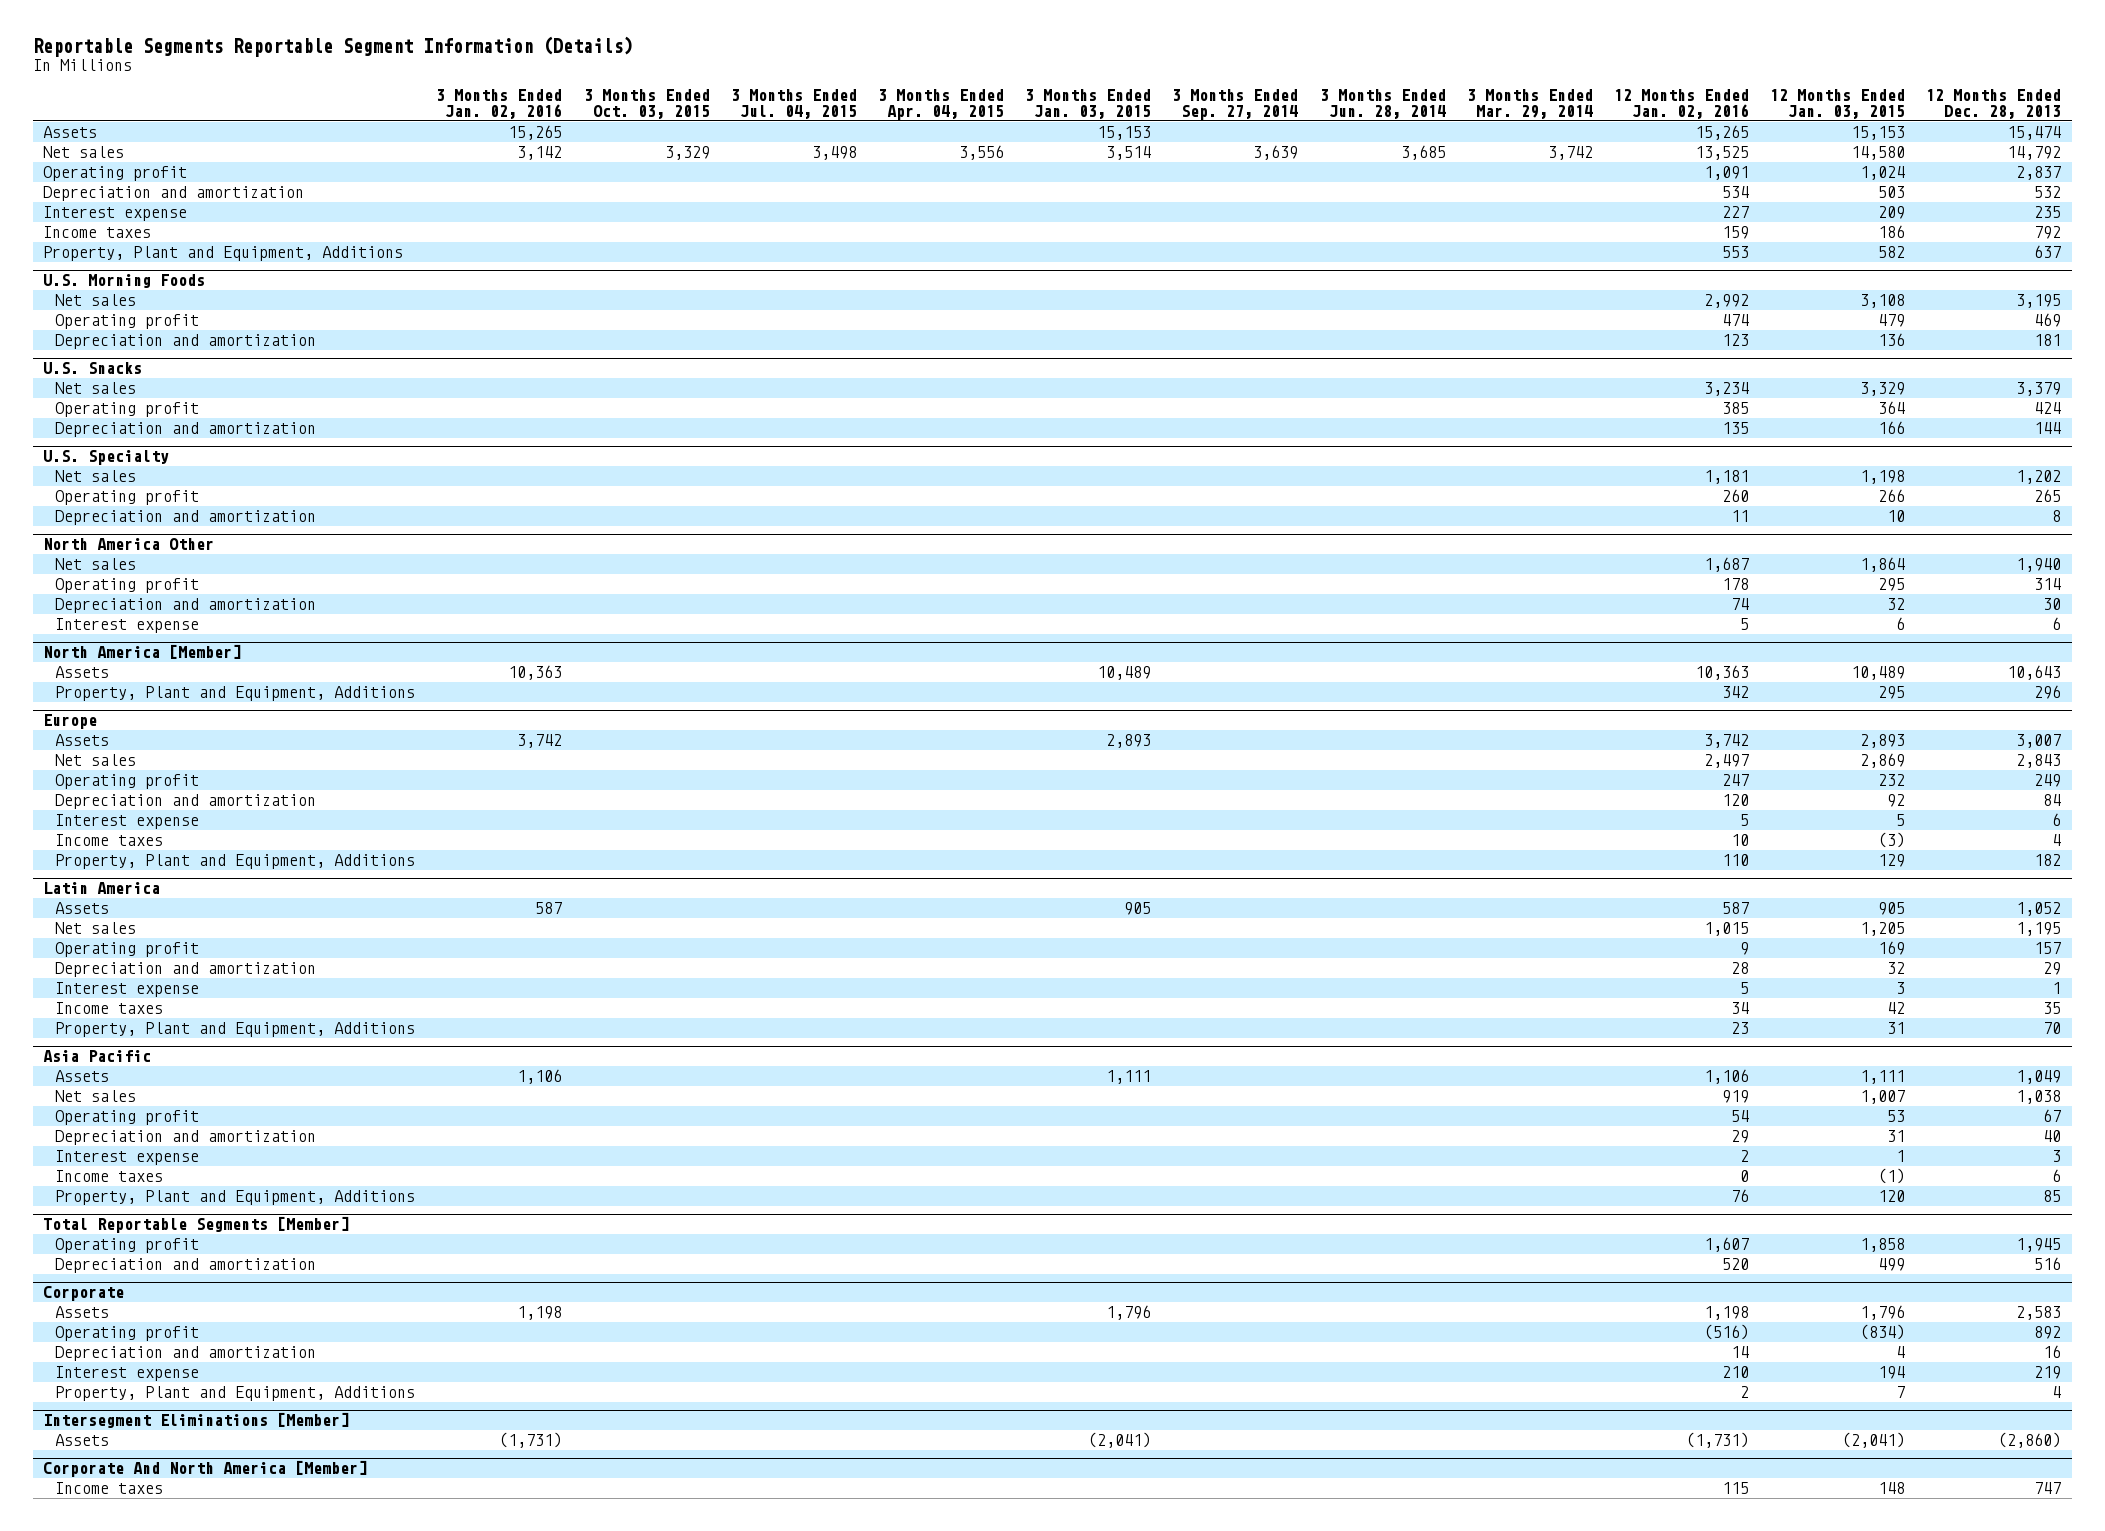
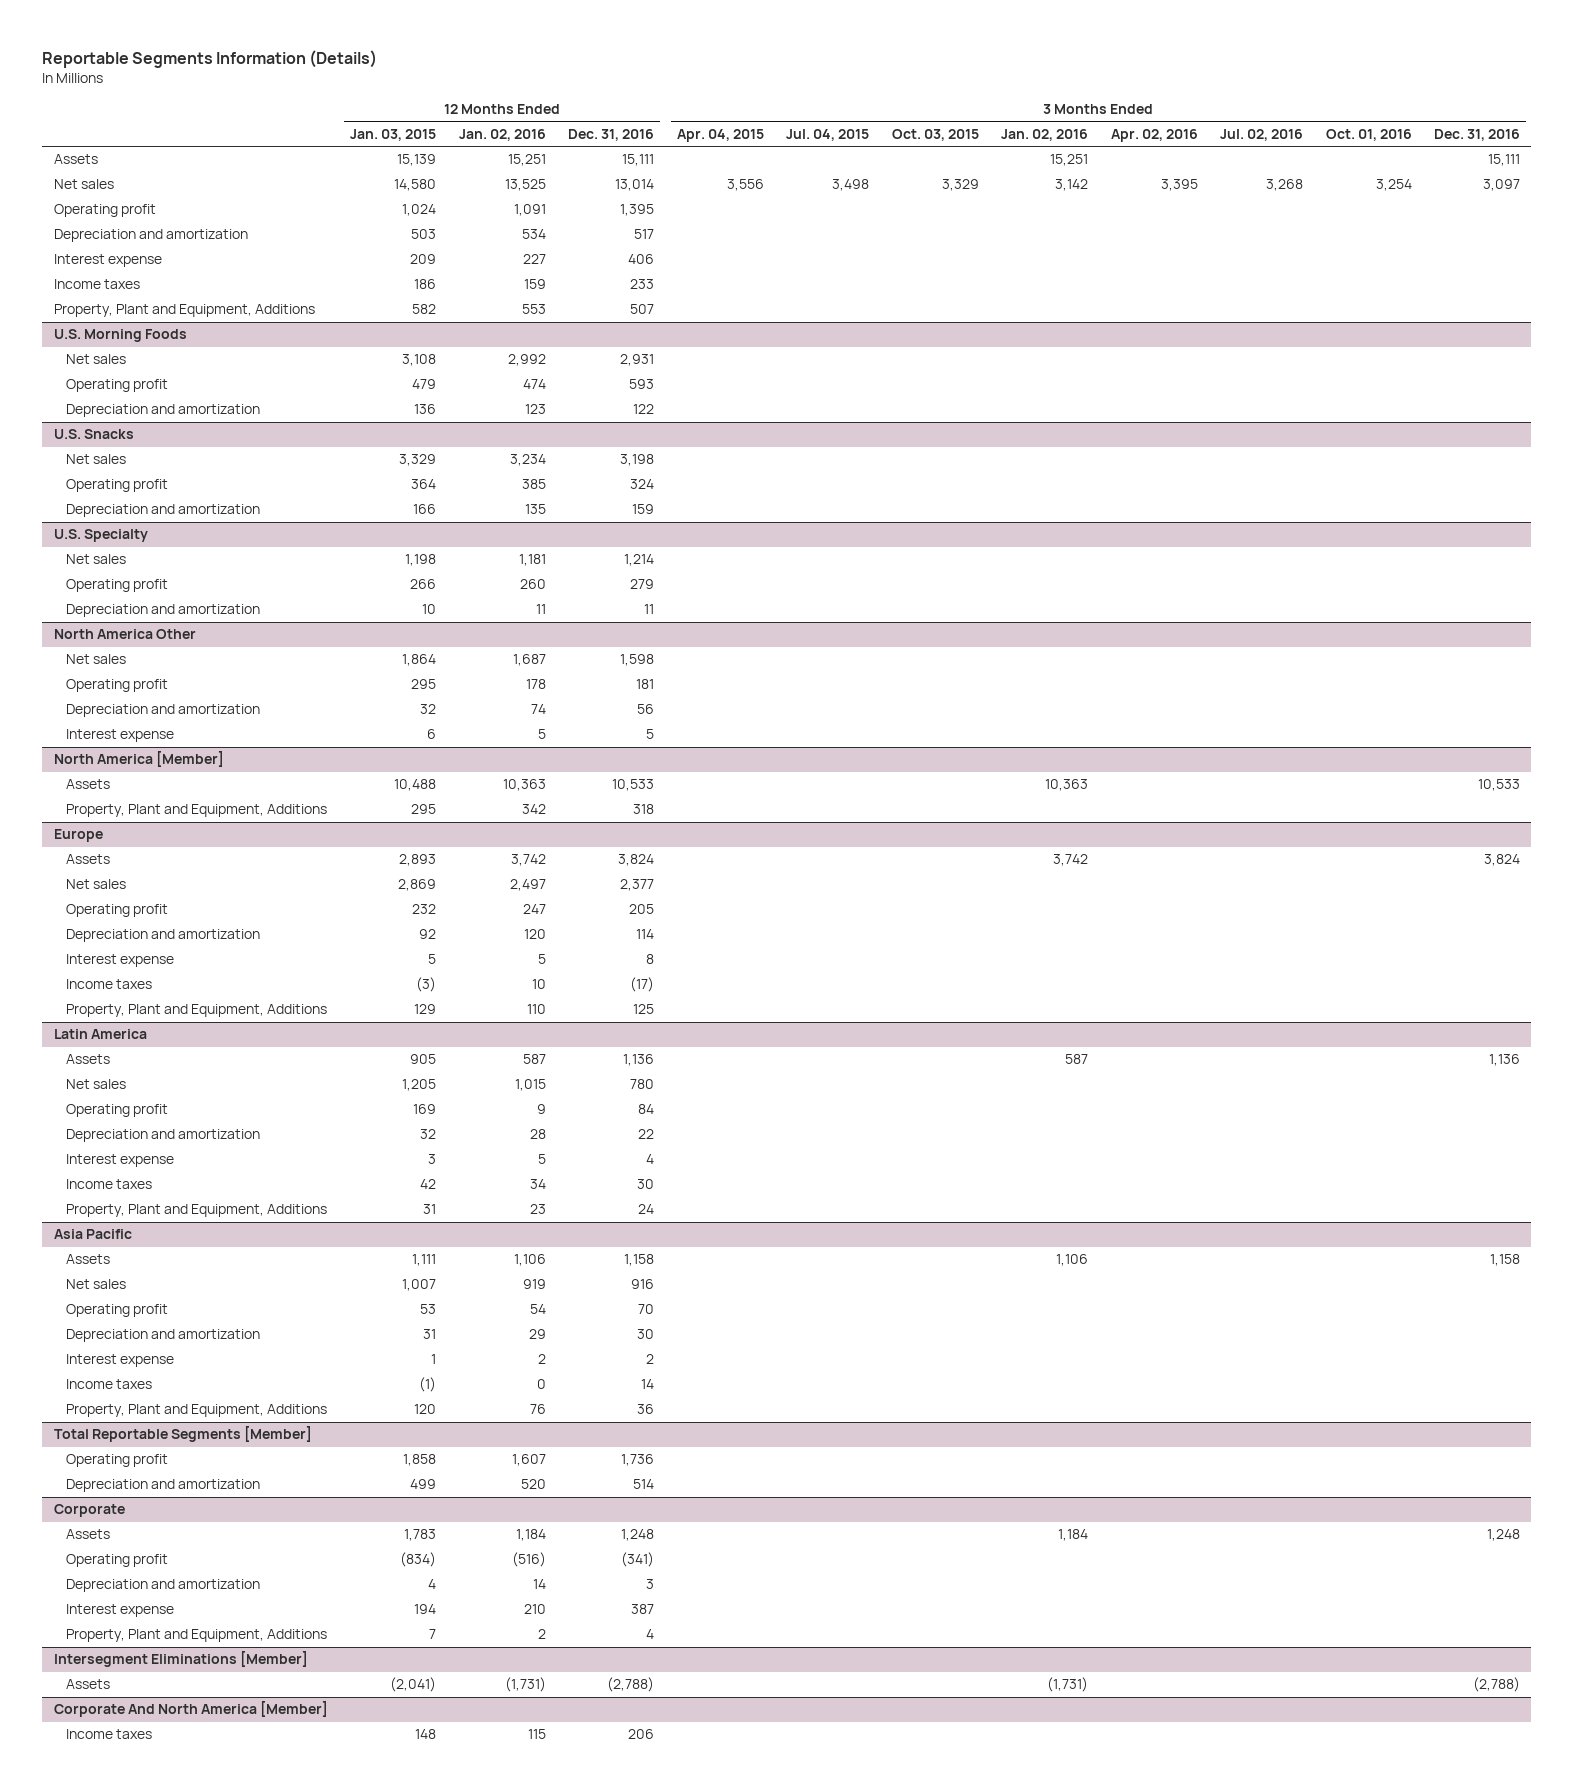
- Reportable Segments Reportable Segment Information (Details)
+ Reportable Segments Information (Details)
- | 3 Months Ended Jan. 02, 2016 | 3 Months Ended Oct. 03, 2015 | 3 Months Ended Jul. 04, 2015 | 3 Months Ended Apr. 04, 2015 | 3 Months Ended Jan. 03, 2015 | 3 Months Ended Sep. 27, 2014 | 3 Months Ended Jun. 28, 2014 | 3 Months Ended Mar. 29, 2014 | 12 Months Ended Jan. 02, 2016 | 12 Months Ended Jan. 03, 2015 | 12 Months Ended Dec. 28, 2013
+ | 12 Months Ended Jan. 03, 2015 | 12 Months Ended Jan. 02, 2016 | 12 Months Ended Dec. 31, 2016 | 3 Months Ended Apr. 04, 2015 | 3 Months Ended Jul. 04, 2015 | 3 Months Ended Oct. 03, 2015 | 3 Months Ended Jan. 02, 2016 | 3 Months Ended Apr. 02, 2016 | 3 Months Ended Jul. 02, 2016 | 3 Months Ended Oct. 01, 2016 | 3 Months Ended Dec. 31, 2016
- Assets | 15,265 | | | | 15,153 | | | | 15,265 | 15,153 | 15,474
+ Assets | 15,139 | 15,251 | 15,111 | | | | 15,251 | | | | 15,111
@ North America [Member]
- Assets | 10,363 | | | | 10,489 | | | | 10,363 | 10,489 | 10,643
+ Assets | 10,488 | 10,363 | 10,533 | | | | 10,363 | | | | 10,533
@ Corporate
- Assets | 1,198 | | | | 1,796 | | | | 1,198 | 1,796 | 2,583
+ Assets | 1,783 | 1,184 | 1,248 | | | | 1,184 | | | | 1,248

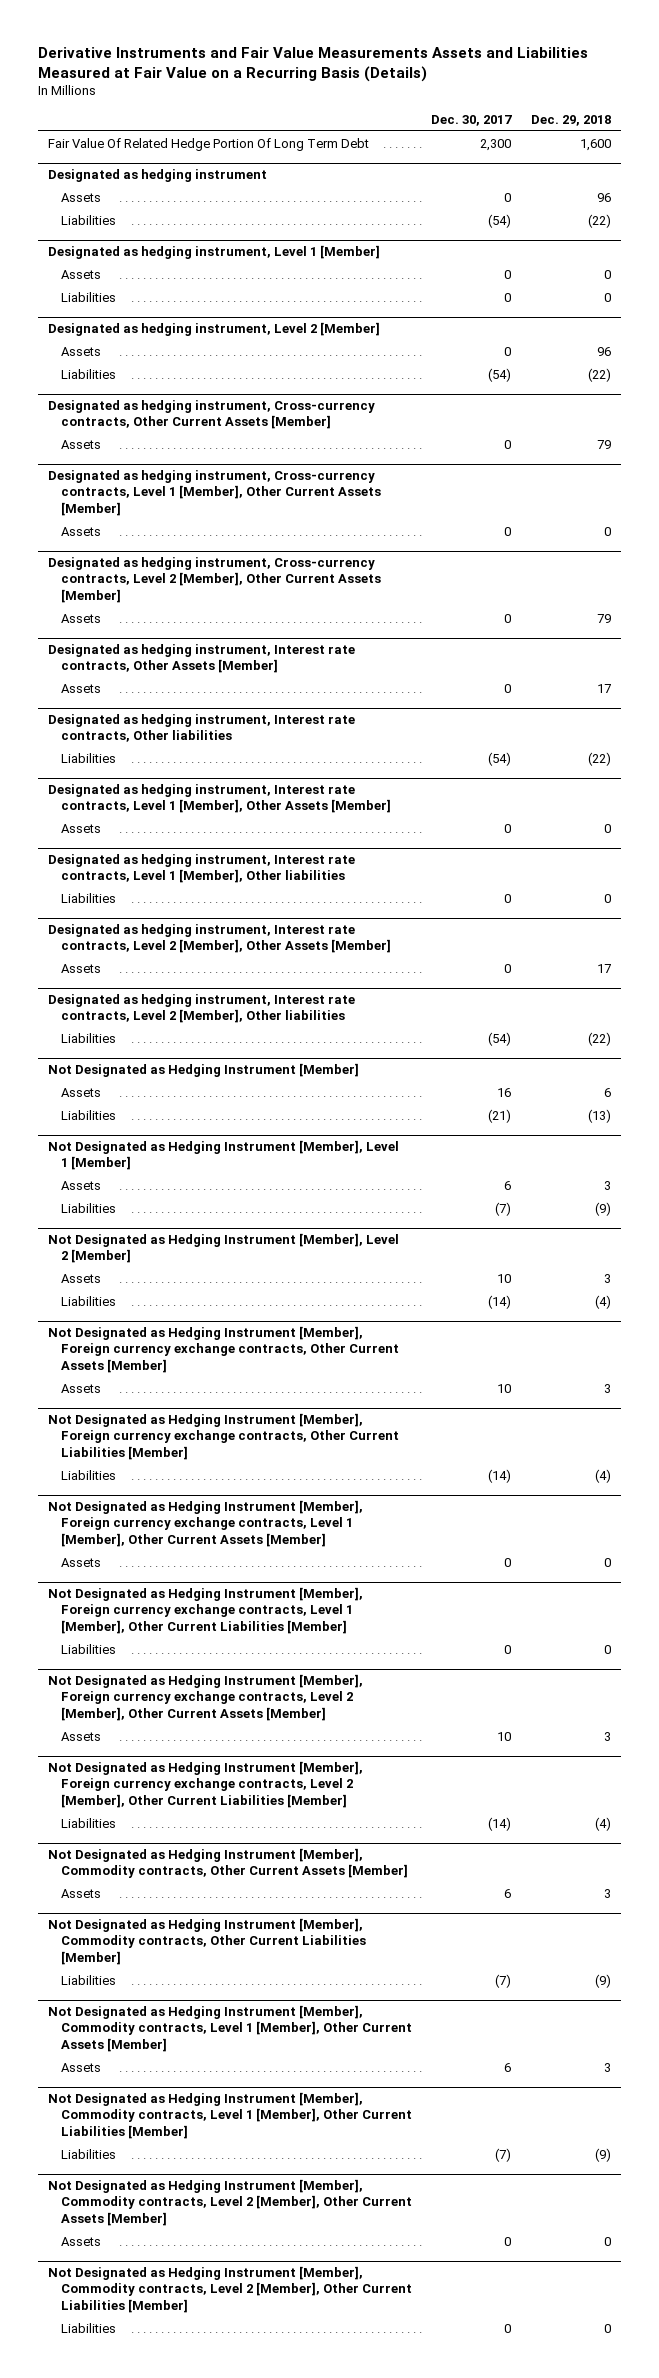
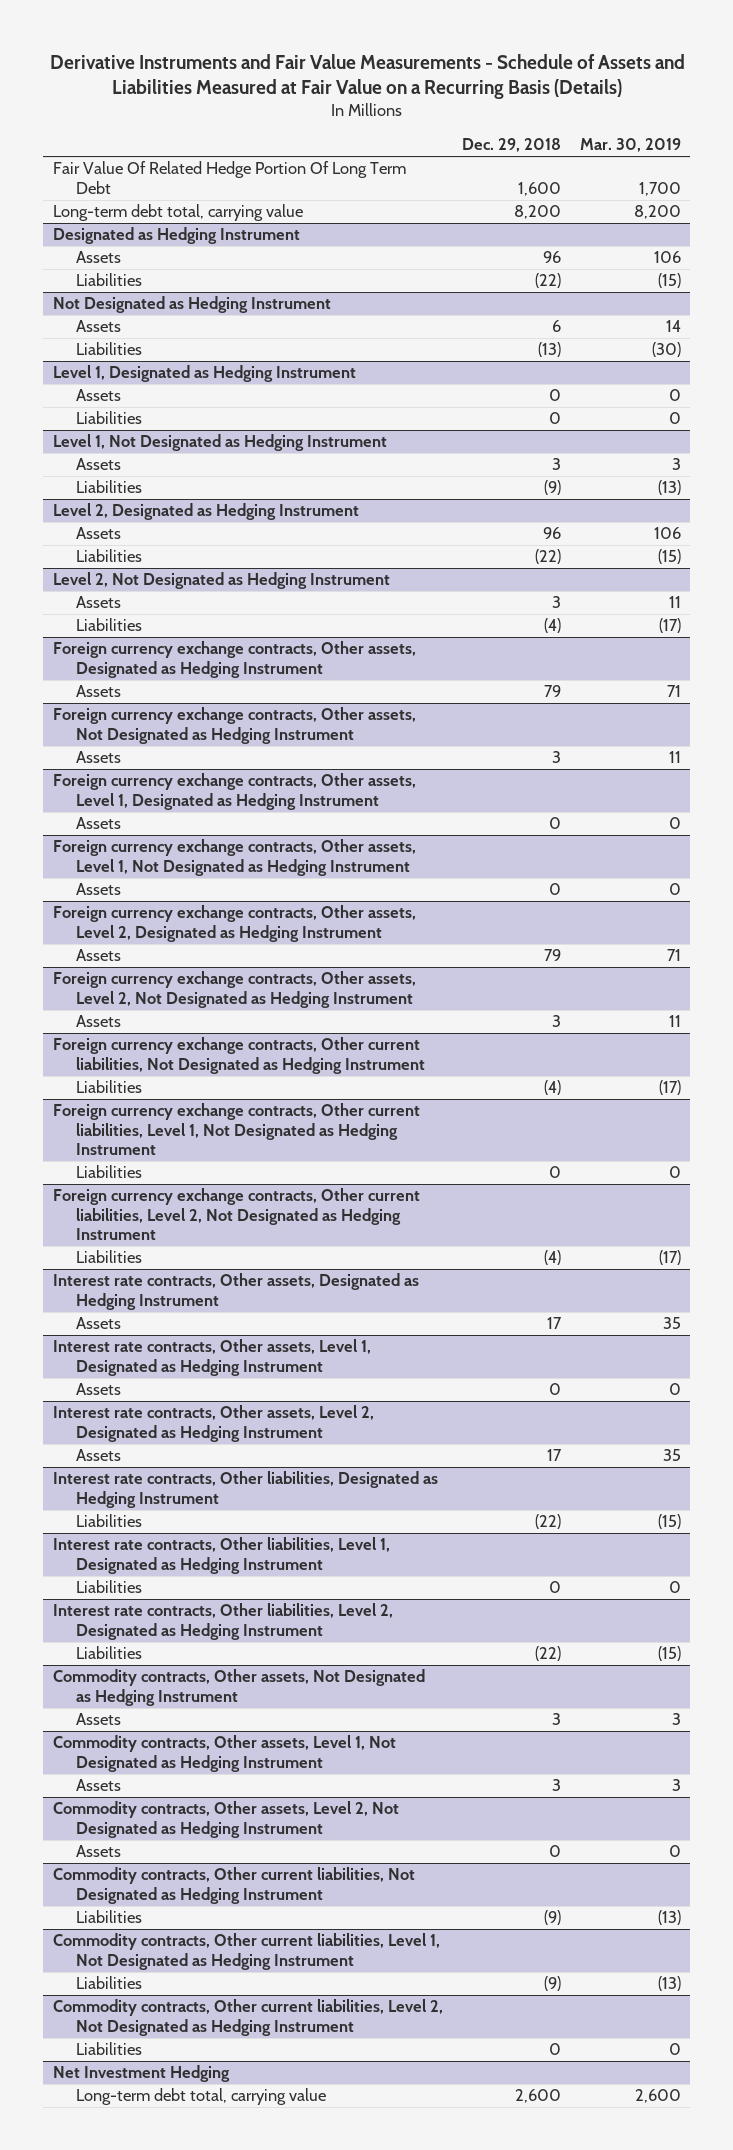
- Derivative Instruments and Fair Value Measurements Assets and Liabilities Measured at Fair Value on a Recurring Basis (Details)
+ Derivative Instruments and Fair Value Measurements - Schedule of Assets and Liabilities Measured at Fair Value on a Recurring Basis (Details)
- | Dec. 30, 2017 | Dec. 29, 2018
+ | Dec. 29, 2018 | Mar. 30, 2019
- Designated as hedging instrument
+ Long-term debt total, carrying value | 8,200 | 8,200
+ Designated as Hedging Instrument
- Designated as hedging instrument, Level 1 [Member]
+ Not Designated as Hedging Instrument
+ Assets | 6 | 14
+ Liabilities | (13) | (30)
+ Level 1, Designated as Hedging Instrument
- Designated as hedging instrument, Level 2 [Member]
+ Level 1, Not Designated as Hedging Instrument
+ Assets | 3 | 3
+ Liabilities | (9) | (13)
+ Level 2, Designated as Hedging Instrument
- Designated as hedging instrument, Cross-currency contracts, Other Current Assets [Member]
+ Level 2, Not Designated as Hedging Instrument
+ Assets | 3 | 11
+ Liabilities | (4) | (17)
+ Foreign currency exchange contracts, Other assets, Designated as Hedging Instrument
- Designated as hedging instrument, Cross-currency contracts, Level 1 [Member], Other Current Assets [Member]
+ Foreign currency exchange contracts, Other assets, Not Designated as Hedging Instrument
+ Assets | 3 | 11
+ Foreign currency exchange contracts, Other assets, Level 1, Designated as Hedging Instrument
- Designated as hedging instrument, Cross-currency contracts, Level 2 [Member], Other Current Assets [Member]
- Assets | 0 | 79
- Designated as hedging instrument, Interest rate contracts, Other Assets [Member]
- Assets | 0 | 17
- Designated as hedging instrument, Interest rate contracts, Other liabilities
- Liabilities | (54) | (22)
- Designated as hedging instrument, Interest rate contracts, Level 1 [Member], Other Assets [Member]
+ Foreign currency exchange contracts, Other assets, Level 1, Not Designated as Hedging Instrument
- Designated as hedging instrument, Interest rate contracts, Level 1 [Member], Other liabilities
- Liabilities | 0 | 0
- Designated as hedging instrument, Interest rate contracts, Level 2 [Member], Other Assets [Member]
- Assets | 0 | 17
- Designated as hedging instrument, Interest rate contracts, Level 2 [Member], Other liabilities
- Liabilities | (54) | (22)
- Not Designated as Hedging Instrument [Member]
- Assets | 16 | 6
- Liabilities | (21) | (13)
- Not Designated as Hedging Instrument [Member], Level 1 [Member]
- Assets | 6 | 3
- Liabilities | (7) | (9)
- Not Designated as Hedging Instrument [Member], Level 2 [Member]
+ Foreign currency exchange contracts, Other assets, Level 2, Designated as Hedging Instrument
+ Assets | 79 | 71
+ Foreign currency exchange contracts, Other assets, Level 2, Not Designated as Hedging Instrument
+ Foreign currency exchange contracts, Other current liabilities, Not Designated as Hedging Instrument
- Not Designated as Hedging Instrument [Member], Foreign currency exchange contracts, Other Current Assets [Member]
- Assets | 10 | 3
- Not Designated as Hedging Instrument [Member], Foreign currency exchange contracts, Other Current Liabilities [Member]
+ Foreign currency exchange contracts, Other current liabilities, Level 1, Not Designated as Hedging Instrument
+ Liabilities | 0 | 0
+ Foreign currency exchange contracts, Other current liabilities, Level 2, Not Designated as Hedging Instrument
- Not Designated as Hedging Instrument [Member], Foreign currency exchange contracts, Level 1 [Member], Other Current Assets [Member]
+ Interest rate contracts, Other assets, Designated as Hedging Instrument
+ Assets | 17 | 35
+ Interest rate contracts, Other assets, Level 1, Designated as Hedging Instrument
- Not Designated as Hedging Instrument [Member], Foreign currency exchange contracts, Level 1 [Member], Other Current Liabilities [Member]
+ Interest rate contracts, Other assets, Level 2, Designated as Hedging Instrument
+ Assets | 17 | 35
+ Interest rate contracts, Other liabilities, Designated as Hedging Instrument
+ Liabilities | (22) | (15)
+ Interest rate contracts, Other liabilities, Level 1, Designated as Hedging Instrument
- Not Designated as Hedging Instrument [Member], Foreign currency exchange contracts, Level 2 [Member], Other Current Assets [Member]
+ Interest rate contracts, Other liabilities, Level 2, Designated as Hedging Instrument
+ Liabilities | (22) | (15)
+ Commodity contracts, Other assets, Not Designated as Hedging Instrument
- Not Designated as Hedging Instrument [Member], Foreign currency exchange contracts, Level 2 [Member], Other Current Liabilities [Member]
- Liabilities | (14) | (4)
- Not Designated as Hedging Instrument [Member], Commodity contracts, Other Current Assets [Member]
+ Commodity contracts, Other assets, Level 1, Not Designated as Hedging Instrument
- Not Designated as Hedging Instrument [Member], Commodity contracts, Other Current Liabilities [Member]
+ Commodity contracts, Other assets, Level 2, Not Designated as Hedging Instrument
+ Assets | 0 | 0
+ Commodity contracts, Other current liabilities, Not Designated as Hedging Instrument
- Not Designated as Hedging Instrument [Member], Commodity contracts, Level 1 [Member], Other Current Assets [Member]
- Assets | 6 | 3
- Not Designated as Hedging Instrument [Member], Commodity contracts, Level 1 [Member], Other Current Liabilities [Member]
+ Commodity contracts, Other current liabilities, Level 1, Not Designated as Hedging Instrument
- Not Designated as Hedging Instrument [Member], Commodity contracts, Level 2 [Member], Other Current Assets [Member]
- Assets | 0 | 0
- Not Designated as Hedging Instrument [Member], Commodity contracts, Level 2 [Member], Other Current Liabilities [Member]
+ Commodity contracts, Other current liabilities, Level 2, Not Designated as Hedging Instrument
+ Net Investment Hedging
+ Long-term debt total, carrying value | 2,600 | 2,600

